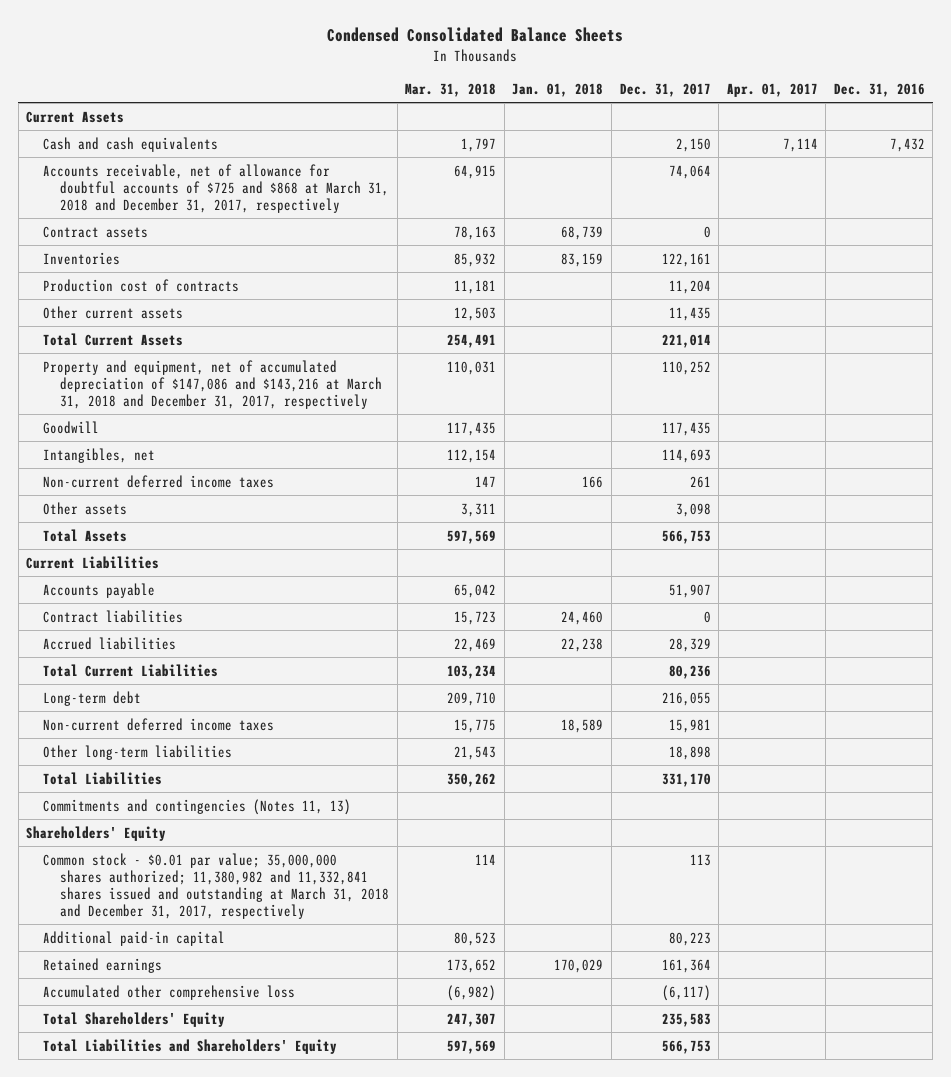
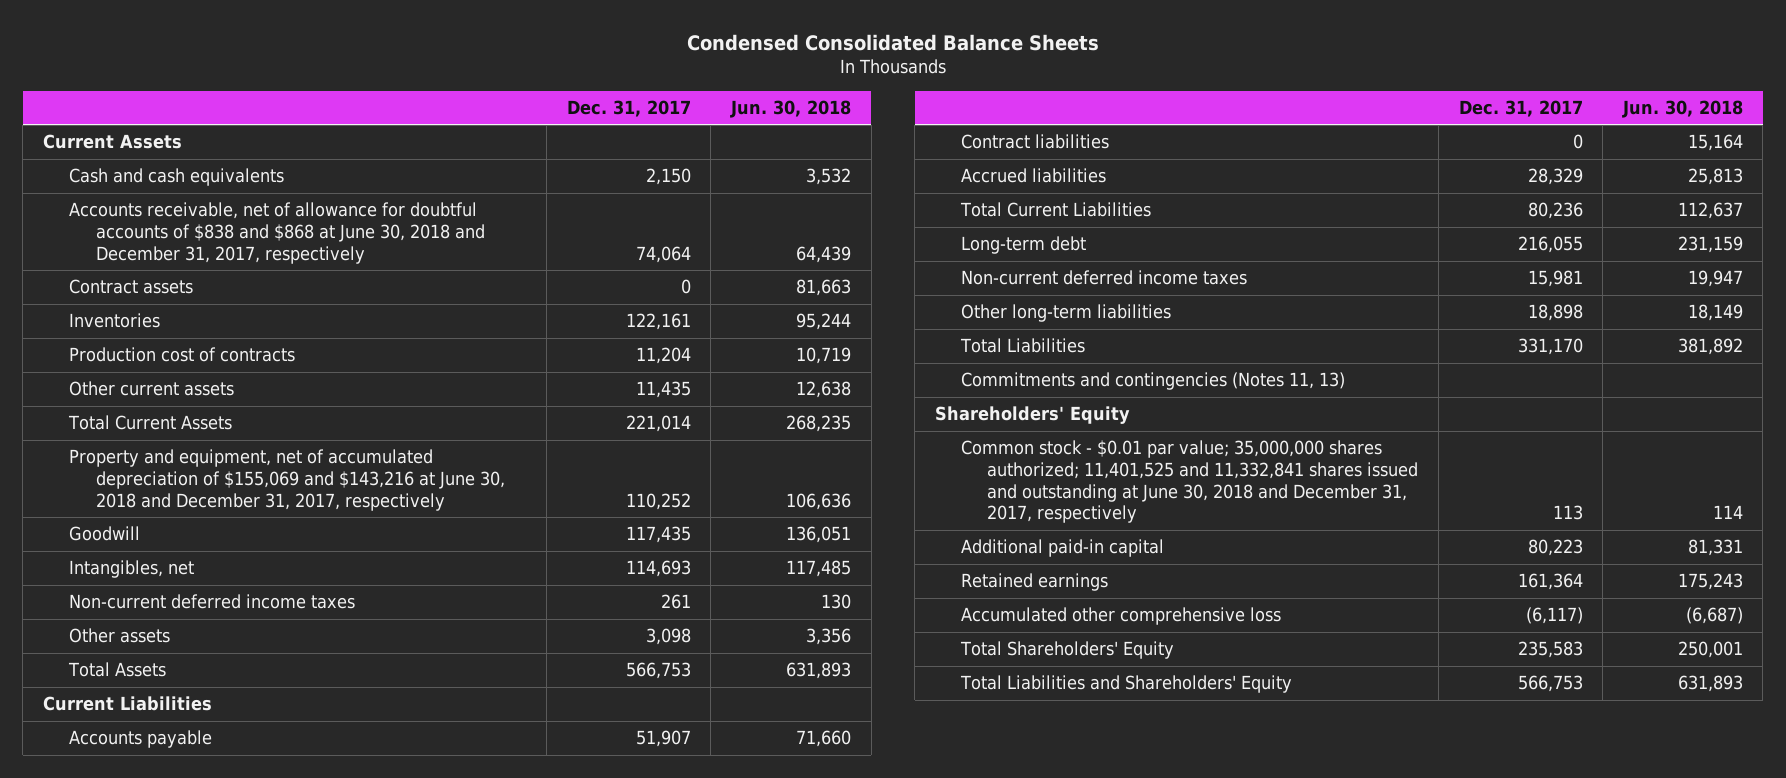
- | Mar. 31, 2018 | Jan. 01, 2018 | Dec. 31, 2017 | Apr. 01, 2017 | Dec. 31, 2016
+ | Dec. 31, 2017 | Jun. 30, 2018
- Accounts receivable, net of allowance for doubtful accounts of $725 and $868 at March 31, 2018 and December 31, 2017, respectively | 64,915 | | 74,064 | |
+ Accounts receivable, net of allowance for doubtful accounts of $838 and $868 at June 30, 2018 and December 31, 2017, respectively | 74,064 | 64,439
- Property and equipment, net of accumulated depreciation of $147,086 and $143,216 at March 31, 2018 and December 31, 2017, respectively | 110,031 | | 110,252 | |
+ Property and equipment, net of accumulated depreciation of $155,069 and $143,216 at June 30, 2018 and December 31, 2017, respectively | 110,252 | 106,636
- Common stock - $0.01 par value; 35,000,000 shares authorized; 11,380,982 and 11,332,841 shares issued and outstanding at March 31, 2018 and December 31, 2017, respectively | 114 | | 113 | |
+ Common stock - $0.01 par value; 35,000,000 shares authorized; 11,401,525 and 11,332,841 shares issued and outstanding at June 30, 2018 and December 31, 2017, respectively | 113 | 114

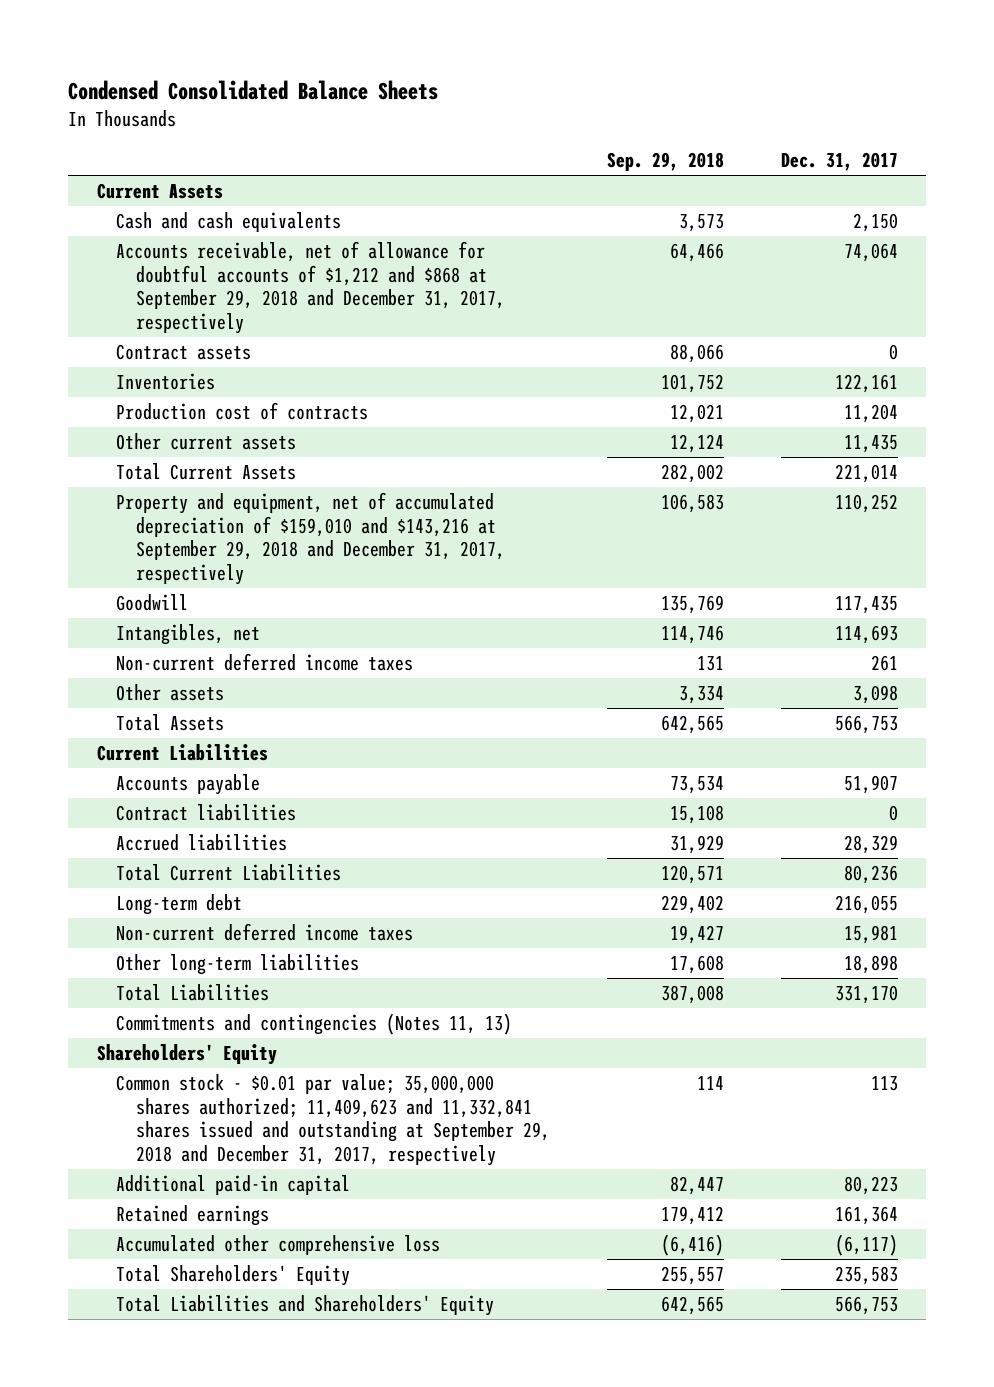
- | Dec. 31, 2017 | Jun. 30, 2018
+ | Sep. 29, 2018 | Dec. 31, 2017
- Accounts receivable, net of allowance for doubtful accounts of $838 and $868 at June 30, 2018 and December 31, 2017, respectively | 74,064 | 64,439
+ Accounts receivable, net of allowance for doubtful accounts of $1,212 and $868 at September 29, 2018 and December 31, 2017, respectively | 64,466 | 74,064
- Property and equipment, net of accumulated depreciation of $155,069 and $143,216 at June 30, 2018 and December 31, 2017, respectively | 110,252 | 106,636
+ Property and equipment, net of accumulated depreciation of $159,010 and $143,216 at September 29, 2018 and December 31, 2017, respectively | 106,583 | 110,252
- Common stock - $0.01 par value; 35,000,000 shares authorized; 11,401,525 and 11,332,841 shares issued and outstanding at June 30, 2018 and December 31, 2017, respectively | 113 | 114
+ Common stock - $0.01 par value; 35,000,000 shares authorized; 11,409,623 and 11,332,841 shares issued and outstanding at September 29, 2018 and December 31, 2017, respectively | 114 | 113

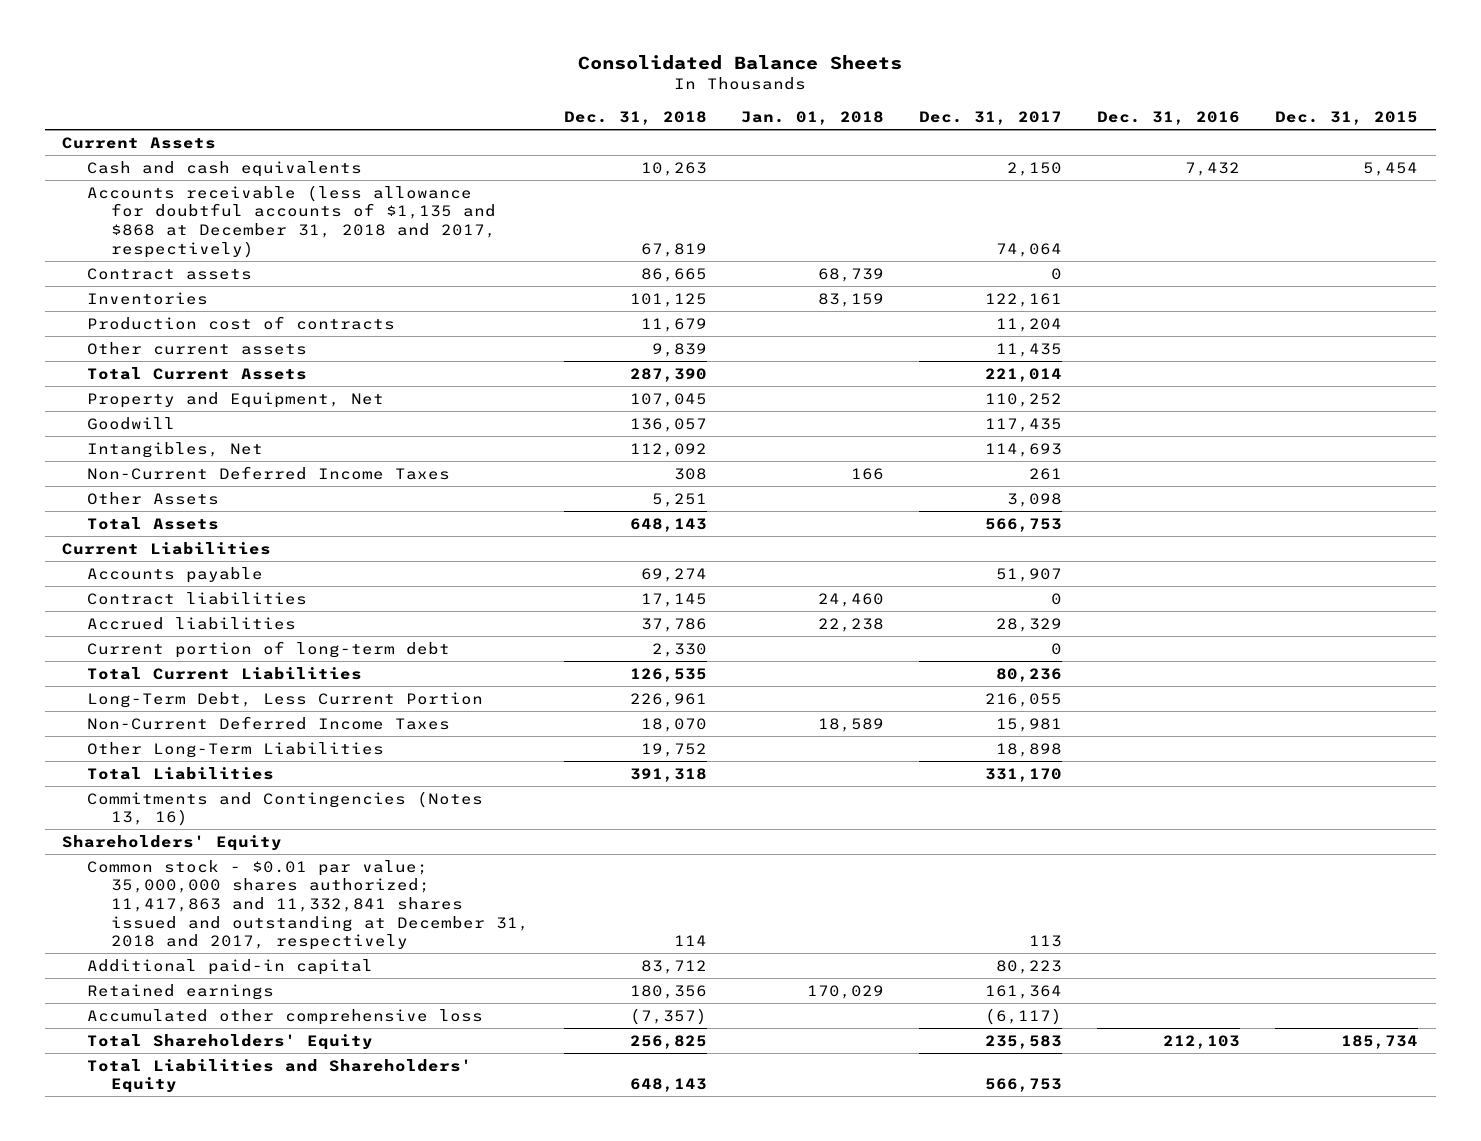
- Condensed Consolidated Balance Sheets
+ Consolidated Balance Sheets
- | Sep. 29, 2018 | Dec. 31, 2017
+ | Dec. 31, 2018 | Jan. 01, 2018 | Dec. 31, 2017 | Dec. 31, 2016 | Dec. 31, 2015
- Accounts receivable, net of allowance for doubtful accounts of $1,212 and $868 at September 29, 2018 and December 31, 2017, respectively | 64,466 | 74,064
+ Accounts receivable (less allowance for doubtful accounts of $1,135 and $868 at December 31, 2018 and 2017, respectively) | 67,819 | | 74,064 | |
- Property and equipment, net of accumulated depreciation of $159,010 and $143,216 at September 29, 2018 and December 31, 2017, respectively | 106,583 | 110,252
+ Property and Equipment, Net | 107,045 | | 110,252 | |
- Intangibles, net | 114,746 | 114,693
- Non-current deferred income taxes | 131 | 261
- Other assets | 3,334 | 3,098
+ Intangibles, Net | 112,092 | | 114,693 | |
+ Non-Current Deferred Income Taxes | 308 | 166 | 261 | |
+ Other Assets | 5,251 | | 3,098 | |
+ Current portion of long-term debt | 2,330 | | 0 | |
- Long-term debt | 229,402 | 216,055
- Non-current deferred income taxes | 19,427 | 15,981
- Other long-term liabilities | 17,608 | 18,898
+ Long-Term Debt, Less Current Portion | 226,961 | | 216,055 | |
+ Non-Current Deferred Income Taxes | 18,070 | 18,589 | 15,981 | |
+ Other Long-Term Liabilities | 19,752 | | 18,898 | |
- Commitments and contingencies (Notes 11, 13)
+ Commitments and Contingencies (Notes 13, 16)
- Common stock - $0.01 par value; 35,000,000 shares authorized; 11,409,623 and 11,332,841 shares issued and outstanding at September 29, 2018 and December 31, 2017, respectively | 114 | 113
+ Common stock - $0.01 par value; 35,000,000 shares authorized; 11,417,863 and 11,332,841 shares issued and outstanding at December 31, 2018 and 2017, respectively | 114 | | 113 | |

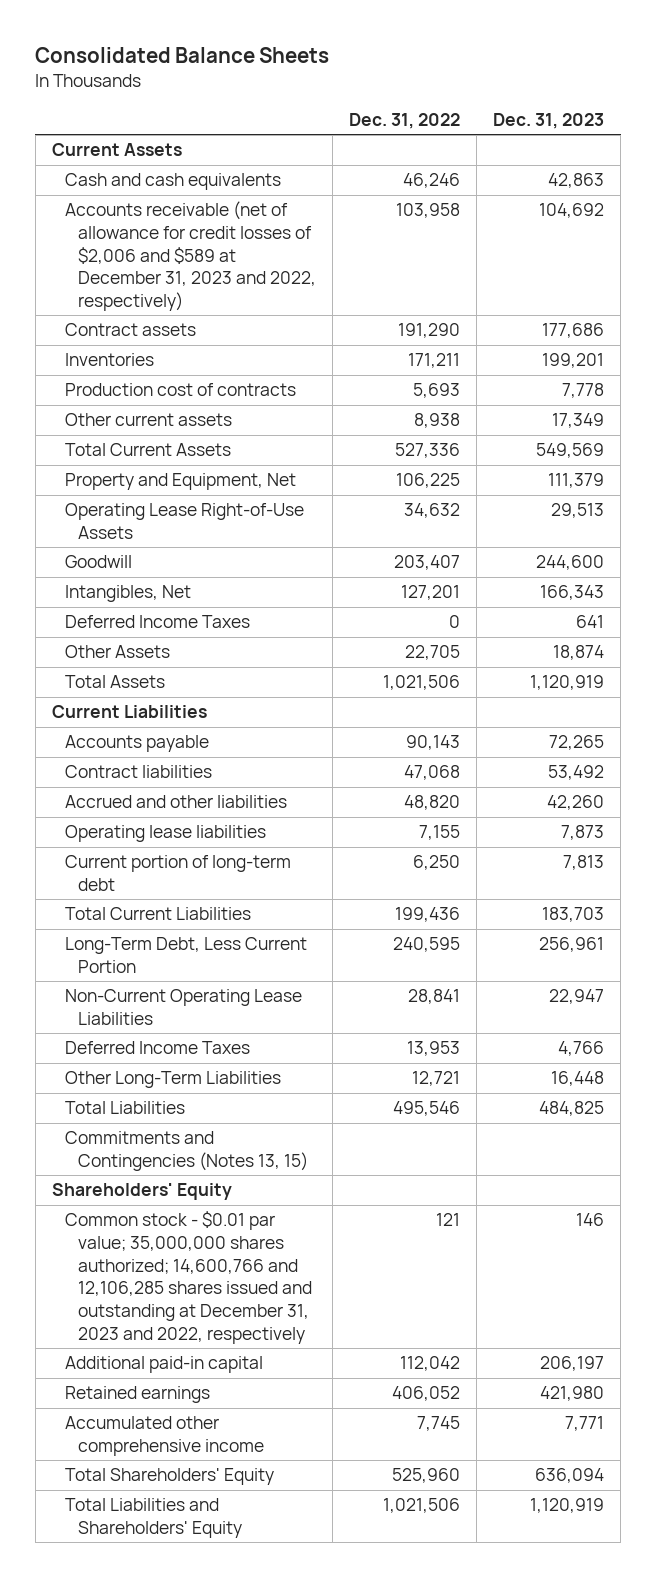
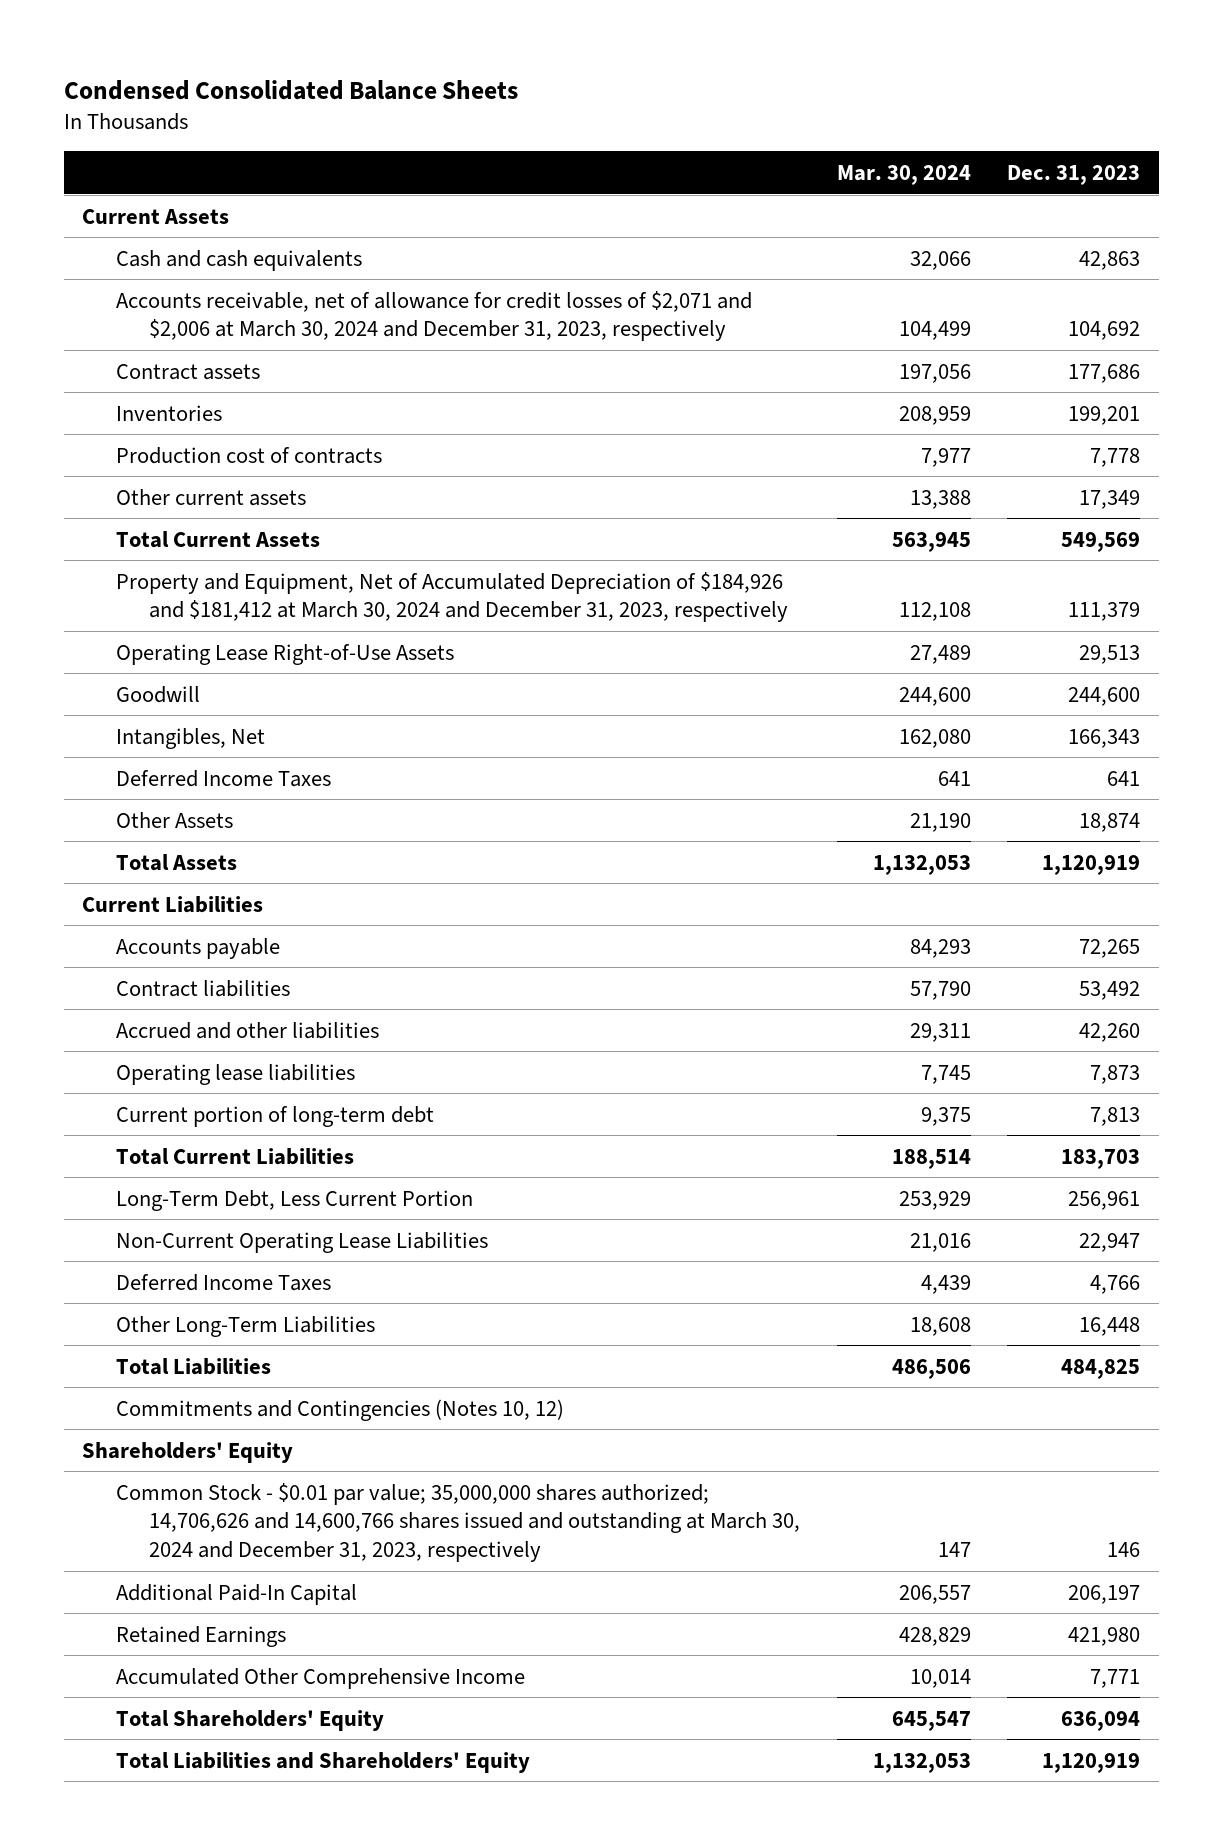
- Consolidated Balance Sheets
+ Condensed Consolidated Balance Sheets
- | Dec. 31, 2022 | Dec. 31, 2023
+ | Mar. 30, 2024 | Dec. 31, 2023
- Accounts receivable (net of allowance for credit losses of $2,006 and $589 at December 31, 2023 and 2022, respectively) | 103,958 | 104,692
+ Accounts receivable, net of allowance for credit losses of $2,071 and $2,006 at March 30, 2024 and December 31, 2023, respectively | 104,499 | 104,692
- Property and Equipment, Net | 106,225 | 111,379
+ Property and Equipment, Net of Accumulated Depreciation of $184,926 and $181,412 at March 30, 2024 and December 31, 2023, respectively | 112,108 | 111,379
- Commitments and Contingencies (Notes 13, 15)
+ Commitments and Contingencies (Notes 10, 12)
- Common stock - $0.01 par value; 35,000,000 shares authorized; 14,600,766 and 12,106,285 shares issued and outstanding at December 31, 2023 and 2022, respectively | 121 | 146
- Additional paid-in capital | 112,042 | 206,197
- Retained earnings | 406,052 | 421,980
- Accumulated other comprehensive income | 7,745 | 7,771
+ Common Stock - $0.01 par value; 35,000,000 shares authorized; 14,706,626 and 14,600,766 shares issued and outstanding at March 30, 2024 and December 31, 2023, respectively | 147 | 146
+ Additional Paid-In Capital | 206,557 | 206,197
+ Retained Earnings | 428,829 | 421,980
+ Accumulated Other Comprehensive Income | 10,014 | 7,771

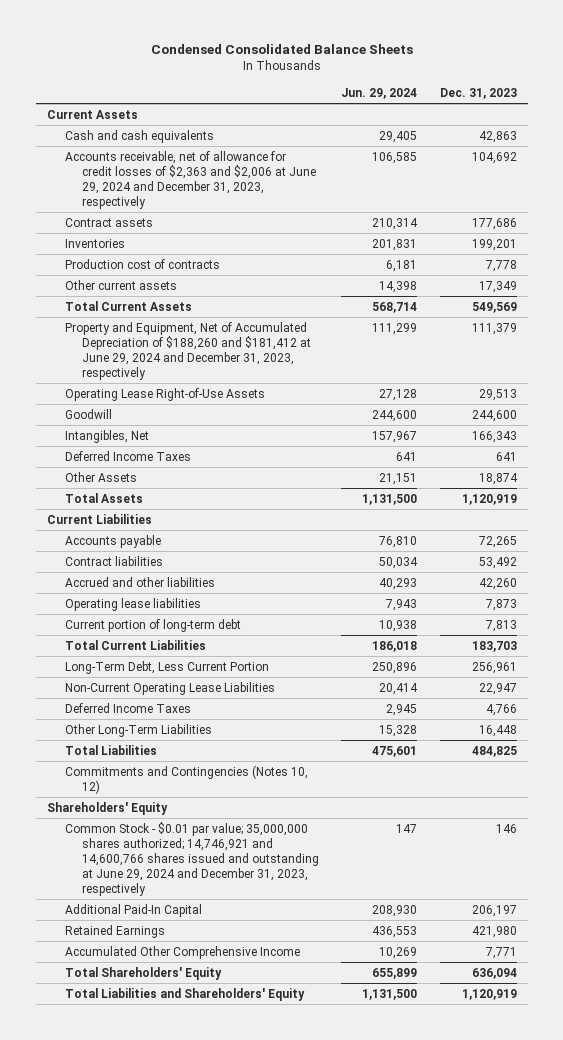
- | Mar. 30, 2024 | Dec. 31, 2023
+ | Jun. 29, 2024 | Dec. 31, 2023
- Accounts receivable, net of allowance for credit losses of $2,071 and $2,006 at March 30, 2024 and December 31, 2023, respectively | 104,499 | 104,692
+ Accounts receivable, net of allowance for credit losses of $2,363 and $2,006 at June 29, 2024 and December 31, 2023, respectively | 106,585 | 104,692
- Property and Equipment, Net of Accumulated Depreciation of $184,926 and $181,412 at March 30, 2024 and December 31, 2023, respectively | 112,108 | 111,379
+ Property and Equipment, Net of Accumulated Depreciation of $188,260 and $181,412 at June 29, 2024 and December 31, 2023, respectively | 111,299 | 111,379
- Common Stock - $0.01 par value; 35,000,000 shares authorized; 14,706,626 and 14,600,766 shares issued and outstanding at March 30, 2024 and December 31, 2023, respectively | 147 | 146
+ Common Stock - $0.01 par value; 35,000,000 shares authorized; 14,746,921 and 14,600,766 shares issued and outstanding at June 29, 2024 and December 31, 2023, respectively | 147 | 146

